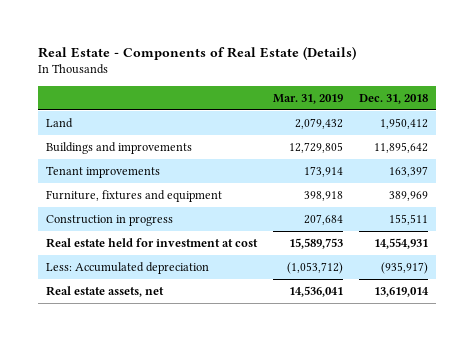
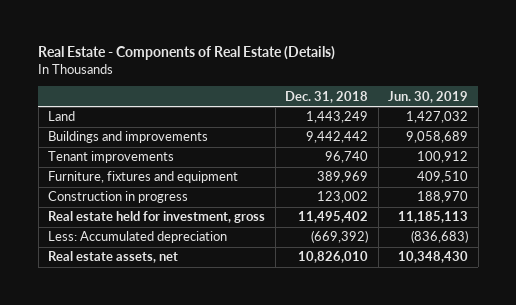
- | Mar. 31, 2019 | Dec. 31, 2018
+ | Dec. 31, 2018 | Jun. 30, 2019
- Land | 2,079,432 | 1,950,412
- Buildings and improvements | 12,729,805 | 11,895,642
- Tenant improvements | 173,914 | 163,397
+ Land | 1,443,249 | 1,427,032
+ Buildings and improvements | 9,442,442 | 9,058,689
+ Tenant improvements | 96,740 | 100,912
- Construction in progress | 207,684 | 155,511
- Real estate held for investment at cost | 15,589,753 | 14,554,931
- Less: Accumulated depreciation | (1,053,712) | (935,917)
- Real estate assets, net | 14,536,041 | 13,619,014
+ Construction in progress | 123,002 | 188,970
+ Real estate held for investment, gross | 11,495,402 | 11,185,113
+ Less: Accumulated depreciation | (669,392) | (836,683)
+ Real estate assets, net | 10,826,010 | 10,348,430

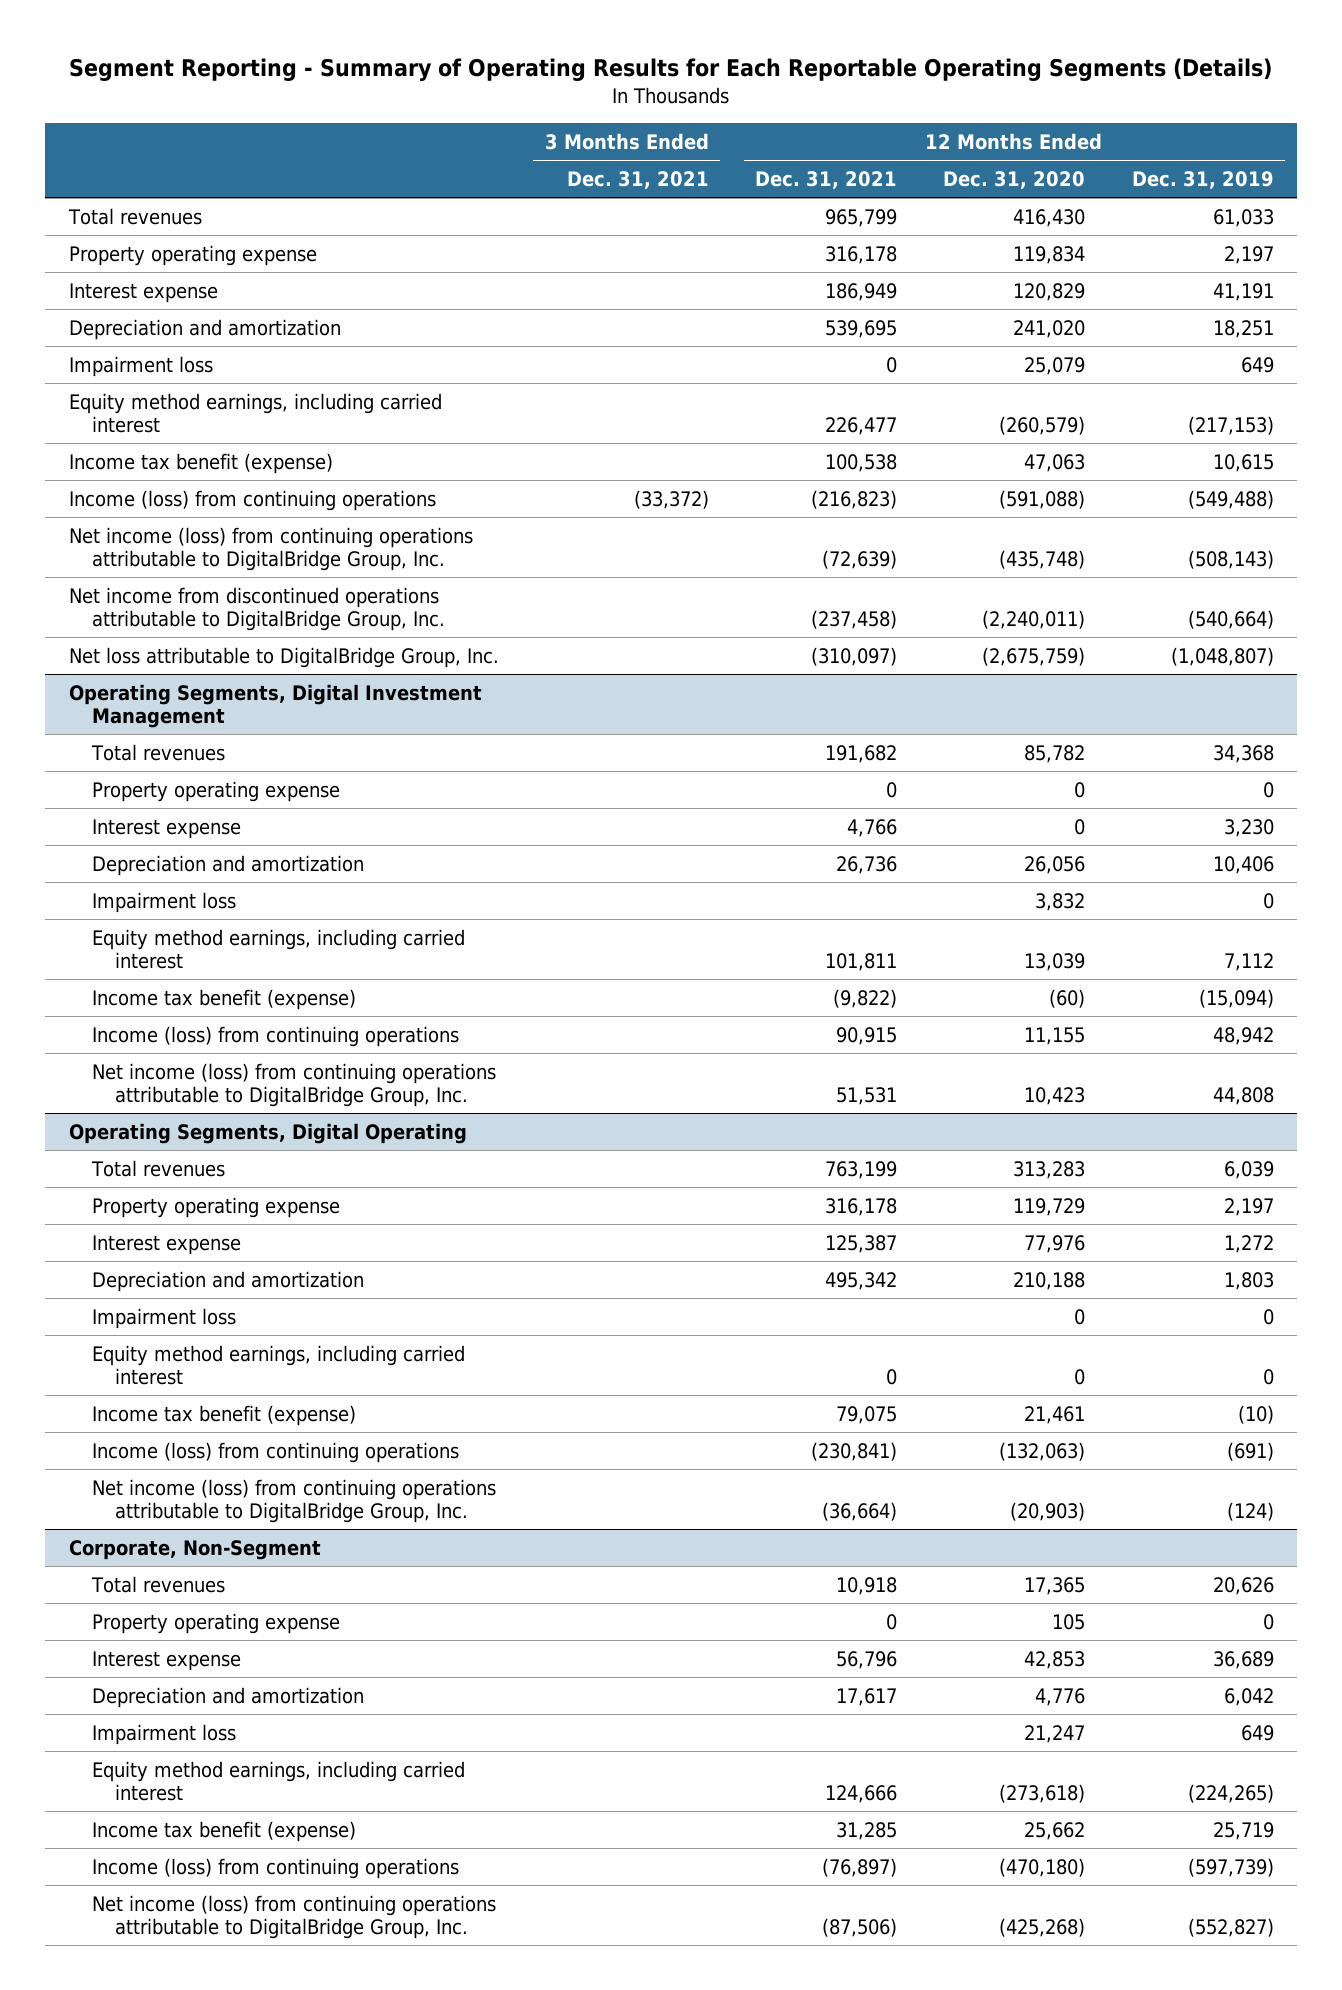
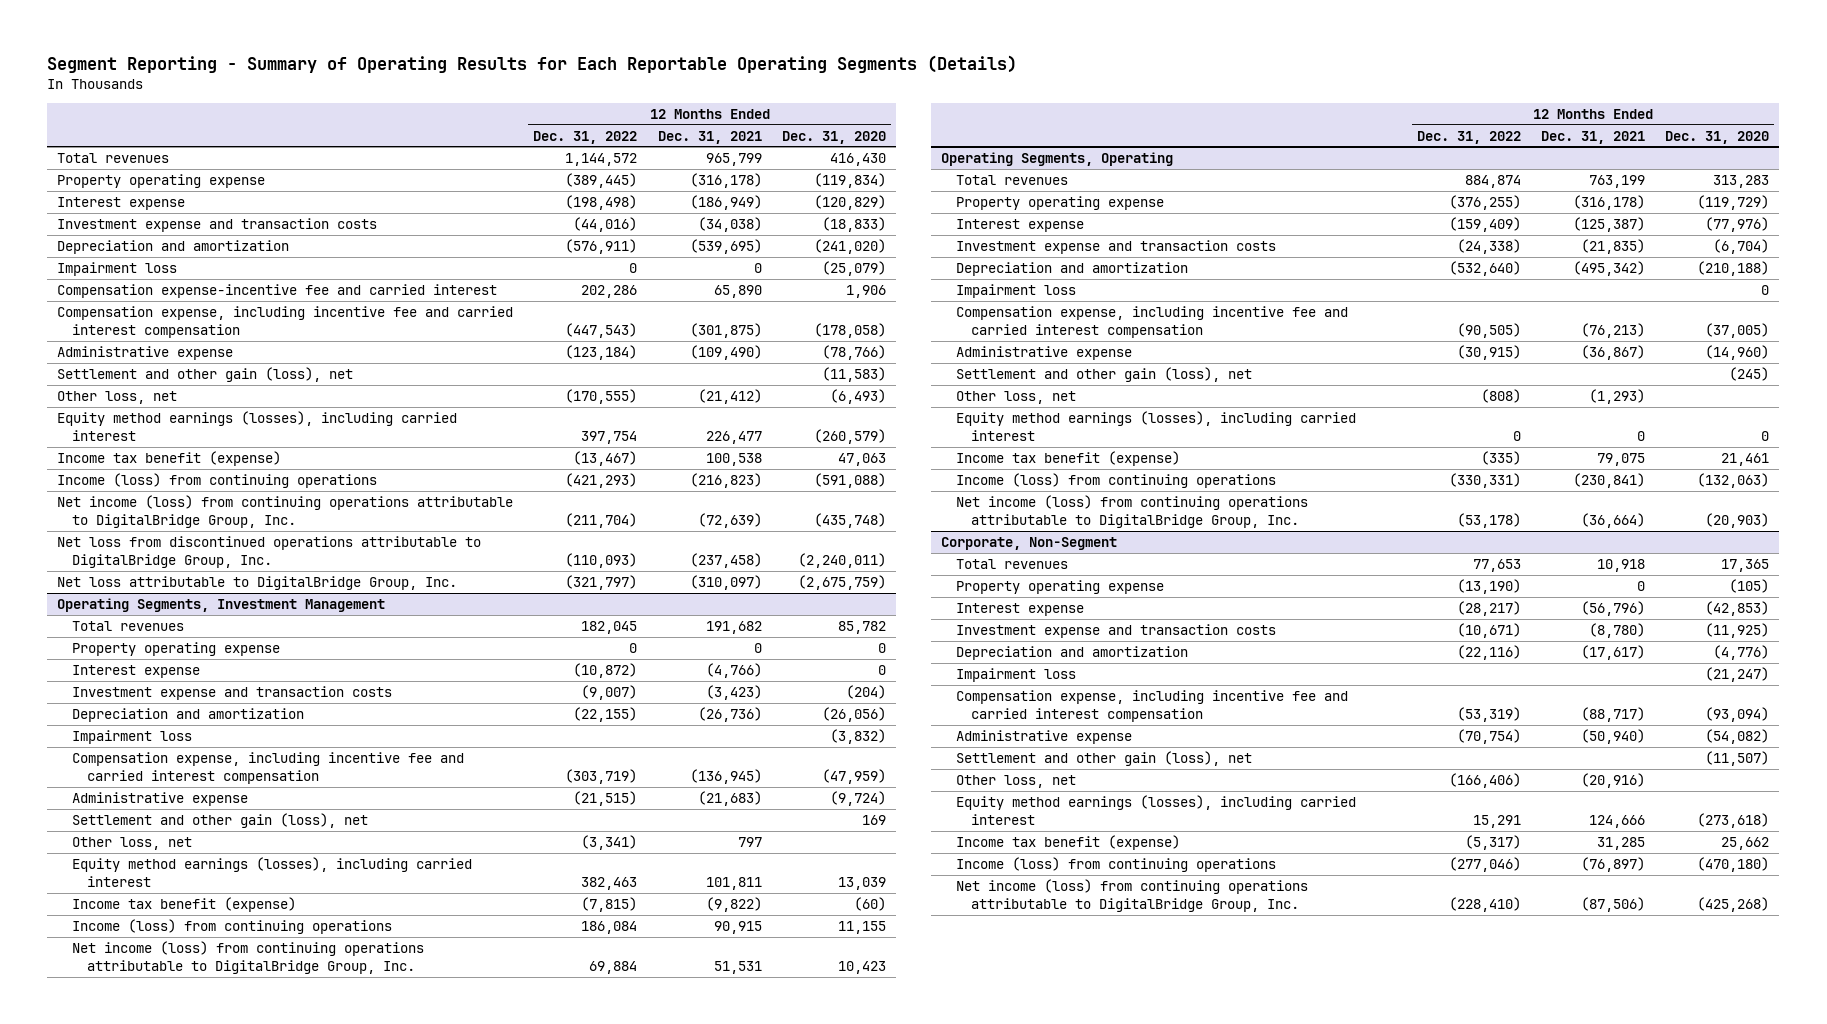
- | 3 Months Ended Dec. 31, 2021 | 12 Months Ended Dec. 31, 2021 | 12 Months Ended Dec. 31, 2020 | 12 Months Ended Dec. 31, 2019
+ | 12 Months Ended Dec. 31, 2022 | 12 Months Ended Dec. 31, 2021 | 12 Months Ended Dec. 31, 2020
- Property operating expense | | 316,178 | 119,834 | 2,197
- Interest expense | | 186,949 | 120,829 | 41,191
- Depreciation and amortization | | 539,695 | 241,020 | 18,251
- Impairment loss | | 0 | 25,079 | 649
- Equity method earnings, including carried interest | | 226,477 | (260,579) | (217,153)
+ Property operating expense | (389,445) | (316,178) | (119,834)
+ Interest expense | (198,498) | (186,949) | (120,829)
+ Investment expense and transaction costs | (44,016) | (34,038) | (18,833)
+ Depreciation and amortization | (576,911) | (539,695) | (241,020)
+ Impairment loss | 0 | 0 | (25,079)
+ Compensation expense-incentive fee and carried interest | 202,286 | 65,890 | 1,906
+ Compensation expense, including incentive fee and carried interest compensation | (447,543) | (301,875) | (178,058)
+ Administrative expense | (123,184) | (109,490) | (78,766)
+ Settlement and other gain (loss), net | | | (11,583)
+ Other loss, net | (170,555) | (21,412) | (6,493)
+ Equity method earnings (losses), including carried interest | 397,754 | 226,477 | (260,579)
- Net income from discontinued operations attributable to DigitalBridge Group, Inc. | | (237,458) | (2,240,011) | (540,664)
+ Net loss from discontinued operations attributable to DigitalBridge Group, Inc. | (110,093) | (237,458) | (2,240,011)
- Operating Segments, Digital Investment Management
+ Operating Segments, Investment Management
- Interest expense | | 4,766 | 0 | 3,230
- Depreciation and amortization | | 26,736 | 26,056 | 10,406
- Impairment loss | | | 3,832 | 0
- Equity method earnings, including carried interest | | 101,811 | 13,039 | 7,112
+ Interest expense | (10,872) | (4,766) | 0
+ Investment expense and transaction costs | (9,007) | (3,423) | (204)
+ Depreciation and amortization | (22,155) | (26,736) | (26,056)
+ Impairment loss | | | (3,832)
+ Compensation expense, including incentive fee and carried interest compensation | (303,719) | (136,945) | (47,959)
+ Administrative expense | (21,515) | (21,683) | (9,724)
+ Settlement and other gain (loss), net | | | 169
+ Other loss, net | (3,341) | 797 |
+ Equity method earnings (losses), including carried interest | 382,463 | 101,811 | 13,039
- Operating Segments, Digital Operating
+ Operating Segments, Operating
- Property operating expense | | 316,178 | 119,729 | 2,197
- Interest expense | | 125,387 | 77,976 | 1,272
- Depreciation and amortization | | 495,342 | 210,188 | 1,803
+ Property operating expense | (376,255) | (316,178) | (119,729)
+ Interest expense | (159,409) | (125,387) | (77,976)
+ Investment expense and transaction costs | (24,338) | (21,835) | (6,704)
+ Depreciation and amortization | (532,640) | (495,342) | (210,188)
- Equity method earnings, including carried interest | | 0 | 0 | 0
+ Compensation expense, including incentive fee and carried interest compensation | (90,505) | (76,213) | (37,005)
+ Administrative expense | (30,915) | (36,867) | (14,960)
+ Settlement and other gain (loss), net | | | (245)
+ Other loss, net | (808) | (1,293) |
+ Equity method earnings (losses), including carried interest | 0 | 0 | 0
@ Corporate, Non-Segment
- Property operating expense | | 0 | 105 | 0
- Interest expense | | 56,796 | 42,853 | 36,689
- Depreciation and amortization | | 17,617 | 4,776 | 6,042
- Impairment loss | | | 21,247 | 649
- Equity method earnings, including carried interest | | 124,666 | (273,618) | (224,265)
+ Property operating expense | (13,190) | 0 | (105)
+ Interest expense | (28,217) | (56,796) | (42,853)
+ Investment expense and transaction costs | (10,671) | (8,780) | (11,925)
+ Depreciation and amortization | (22,116) | (17,617) | (4,776)
+ Impairment loss | | | (21,247)
+ Compensation expense, including incentive fee and carried interest compensation | (53,319) | (88,717) | (93,094)
+ Administrative expense | (70,754) | (50,940) | (54,082)
+ Settlement and other gain (loss), net | | | (11,507)
+ Other loss, net | (166,406) | (20,916) |
+ Equity method earnings (losses), including carried interest | 15,291 | 124,666 | (273,618)

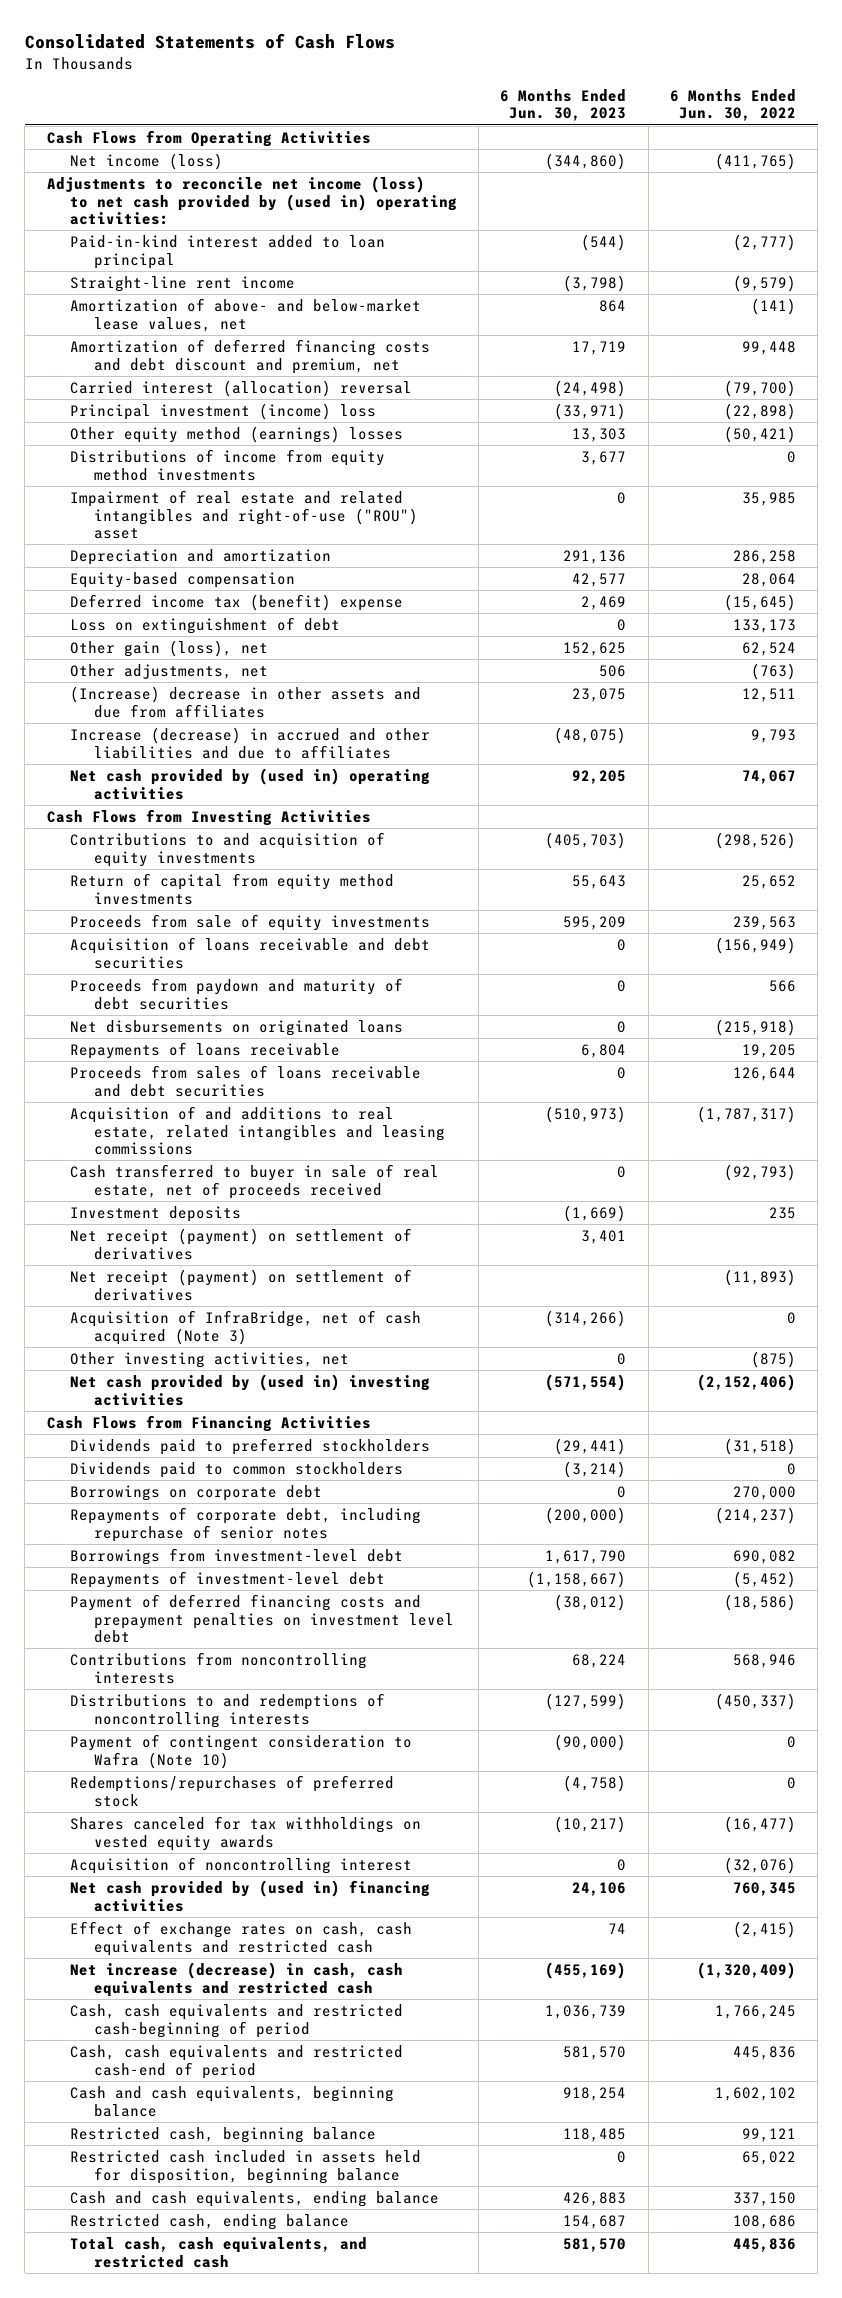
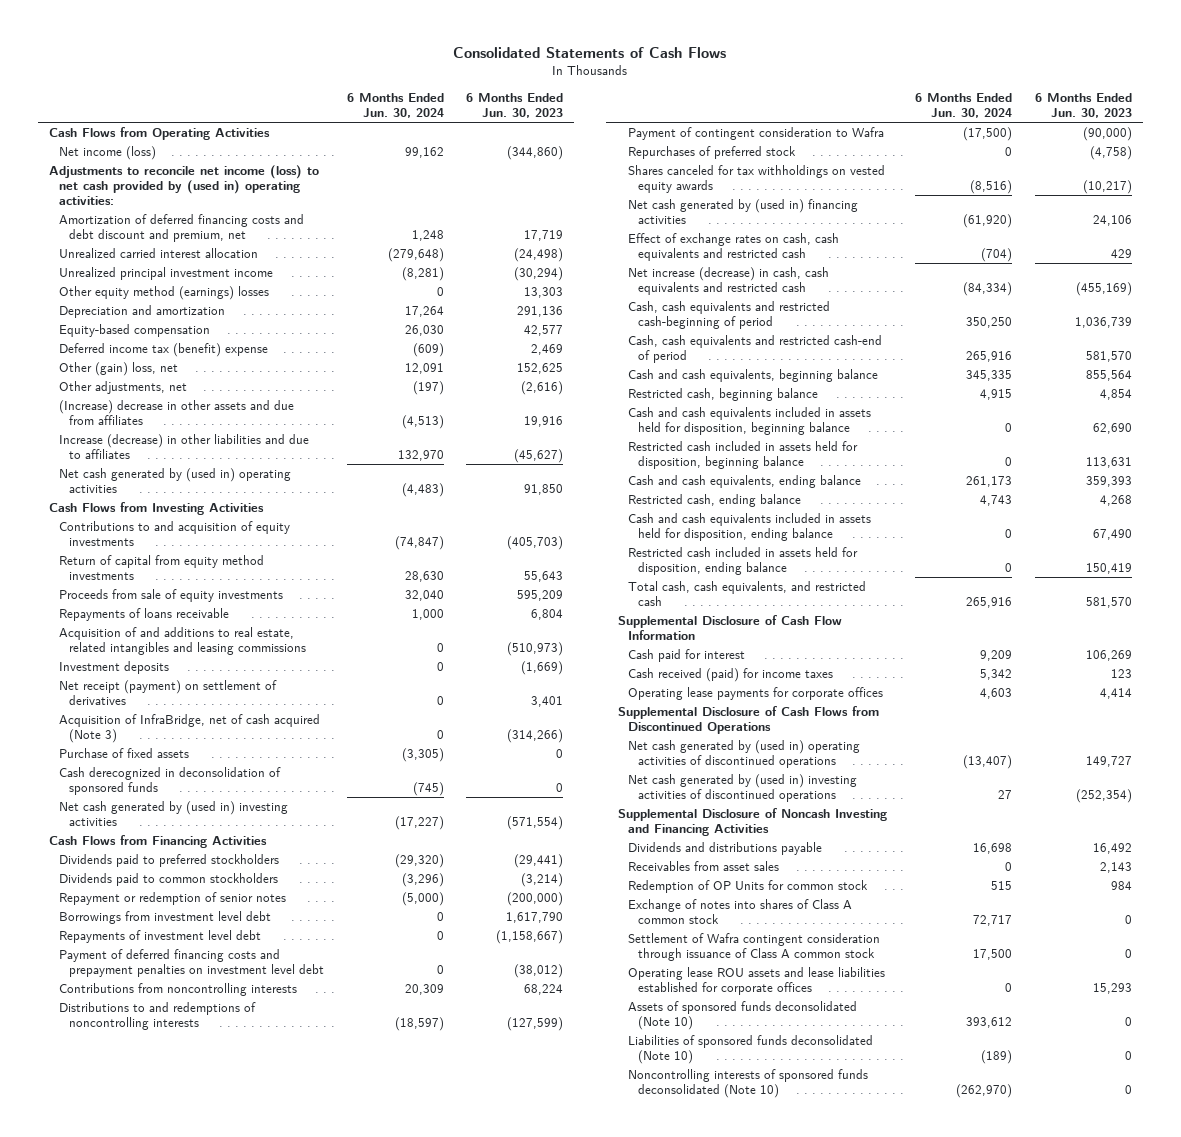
- | 6 Months Ended Jun. 30, 2023 | 6 Months Ended Jun. 30, 2022
+ | 6 Months Ended Jun. 30, 2024 | 6 Months Ended Jun. 30, 2023
- Paid-in-kind interest added to loan principal | (544) | (2,777)
- Straight-line rent income | (3,798) | (9,579)
- Amortization of above- and below-market lease values, net | 864 | (141)
- Carried interest (allocation) reversal | (24,498) | (79,700)
- Principal investment (income) loss | (33,971) | (22,898)
+ Unrealized carried interest allocation | (279,648) | (24,498)
+ Unrealized principal investment income | (8,281) | (30,294)
- Distributions of income from equity method investments | 3,677 | 0
- Impairment of real estate and related intangibles and right-of-use ("ROU") asset | 0 | 35,985
- Loss on extinguishment of debt | 0 | 133,173
- Other gain (loss), net | 152,625 | 62,524
- Other adjustments, net | 506 | (763)
- (Increase) decrease in other assets and due from affiliates | 23,075 | 12,511
- Increase (decrease) in accrued and other liabilities and due to affiliates | (48,075) | 9,793
- Net cash provided by (used in) operating activities | 92,205 | 74,067
+ Other (gain) loss, net | 12,091 | 152,625
+ Other adjustments, net | (197) | (2,616)
+ (Increase) decrease in other assets and due from affiliates | (4,513) | 19,916
+ Increase (decrease) in other liabilities and due to affiliates | 132,970 | (45,627)
+ Net cash generated by (used in) operating activities | (4,483) | 91,850
- Acquisition of loans receivable and debt securities | 0 | (156,949)
- Proceeds from paydown and maturity of debt securities | 0 | 566
- Net disbursements on originated loans | 0 | (215,918)
- Proceeds from sales of loans receivable and debt securities | 0 | 126,644
- Cash transferred to buyer in sale of real estate, net of proceeds received | 0 | (92,793)
- Net receipt (payment) on settlement of derivatives | | (11,893)
- Other investing activities, net | 0 | (875)
- Net cash provided by (used in) investing activities | (571,554) | (2,152,406)
+ Purchase of fixed assets | (3,305) | 0
+ Cash derecognized in deconsolidation of sponsored funds | (745) | 0
+ Net cash generated by (used in) investing activities | (17,227) | (571,554)
- Borrowings on corporate debt | 0 | 270,000
- Repayments of corporate debt, including repurchase of senior notes | (200,000) | (214,237)
- Borrowings from investment-level debt | 1,617,790 | 690,082
- Repayments of investment-level debt | (1,158,667) | (5,452)
+ Repayment or redemption of senior notes | (5,000) | (200,000)
+ Borrowings from investment level debt | 0 | 1,617,790
+ Repayments of investment level debt | 0 | (1,158,667)
- Payment of contingent consideration to Wafra (Note 10) | (90,000) | 0
- Redemptions/repurchases of preferred stock | (4,758) | 0
+ Payment of contingent consideration to Wafra | (17,500) | (90,000)
+ Repurchases of preferred stock | 0 | (4,758)
- Acquisition of noncontrolling interest | 0 | (32,076)
- Net cash provided by (used in) financing activities | 24,106 | 760,345
- Effect of exchange rates on cash, cash equivalents and restricted cash | 74 | (2,415)
+ Net cash generated by (used in) financing activities | (61,920) | 24,106
+ Effect of exchange rates on cash, cash equivalents and restricted cash | (704) | 429
- Cash and cash equivalents, beginning balance | 918,254 | 1,602,102
- Restricted cash, beginning balance | 118,485 | 99,121
- Restricted cash included in assets held for disposition, beginning balance | 0 | 65,022
- Cash and cash equivalents, ending balance | 426,883 | 337,150
- Restricted cash, ending balance | 154,687 | 108,686
+ Cash and cash equivalents, beginning balance | 345,335 | 855,564
+ Restricted cash, beginning balance | 4,915 | 4,854
+ Cash and cash equivalents included in assets held for disposition, beginning balance | 0 | 62,690
+ Restricted cash included in assets held for disposition, beginning balance | 0 | 113,631
+ Cash and cash equivalents, ending balance | 261,173 | 359,393
+ Restricted cash, ending balance | 4,743 | 4,268
+ Cash and cash equivalents included in assets held for disposition, ending balance | 0 | 67,490
+ Restricted cash included in assets held for disposition, ending balance | 0 | 150,419
+ Supplemental Disclosure of Cash Flow Information
+ Cash paid for interest | 9,209 | 106,269
+ Cash received (paid) for income taxes | 5,342 | 123
+ Operating lease payments for corporate offices | 4,603 | 4,414
+ Supplemental Disclosure of Cash Flows from Discontinued Operations
+ Net cash generated by (used in) operating activities of discontinued operations | (13,407) | 149,727
+ Net cash generated by (used in) investing activities of discontinued operations | 27 | (252,354)
+ Supplemental Disclosure of Noncash Investing and Financing Activities
+ Dividends and distributions payable | 16,698 | 16,492
+ Receivables from asset sales | 0 | 2,143
+ Redemption of OP Units for common stock | 515 | 984
+ Exchange of notes into shares of Class A common stock | 72,717 | 0
+ Settlement of Wafra contingent consideration through issuance of Class A common stock | 17,500 | 0
+ Operating lease ROU assets and lease liabilities established for corporate offices | 0 | 15,293
+ Assets of sponsored funds deconsolidated (Note 10) | 393,612 | 0
+ Liabilities of sponsored funds deconsolidated (Note 10) | (189) | 0
+ Noncontrolling interests of sponsored funds deconsolidated (Note 10) | (262,970) | 0

